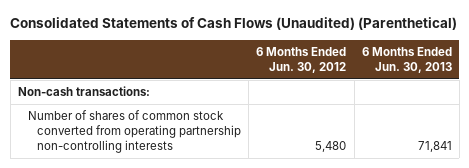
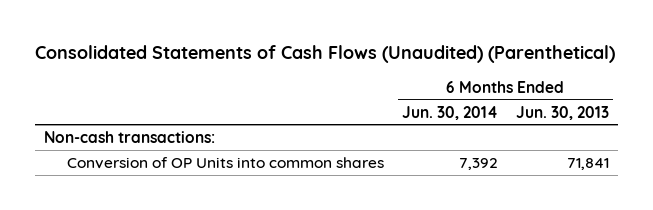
- | 6 Months Ended Jun. 30, 2012 | 6 Months Ended Jun. 30, 2013
+ | 6 Months Ended Jun. 30, 2014 | 6 Months Ended Jun. 30, 2013
- Number of shares of common stock converted from operating partnership non-controlling interests | 5,480 | 71,841
+ Conversion of OP Units into common shares | 7,392 | 71,841

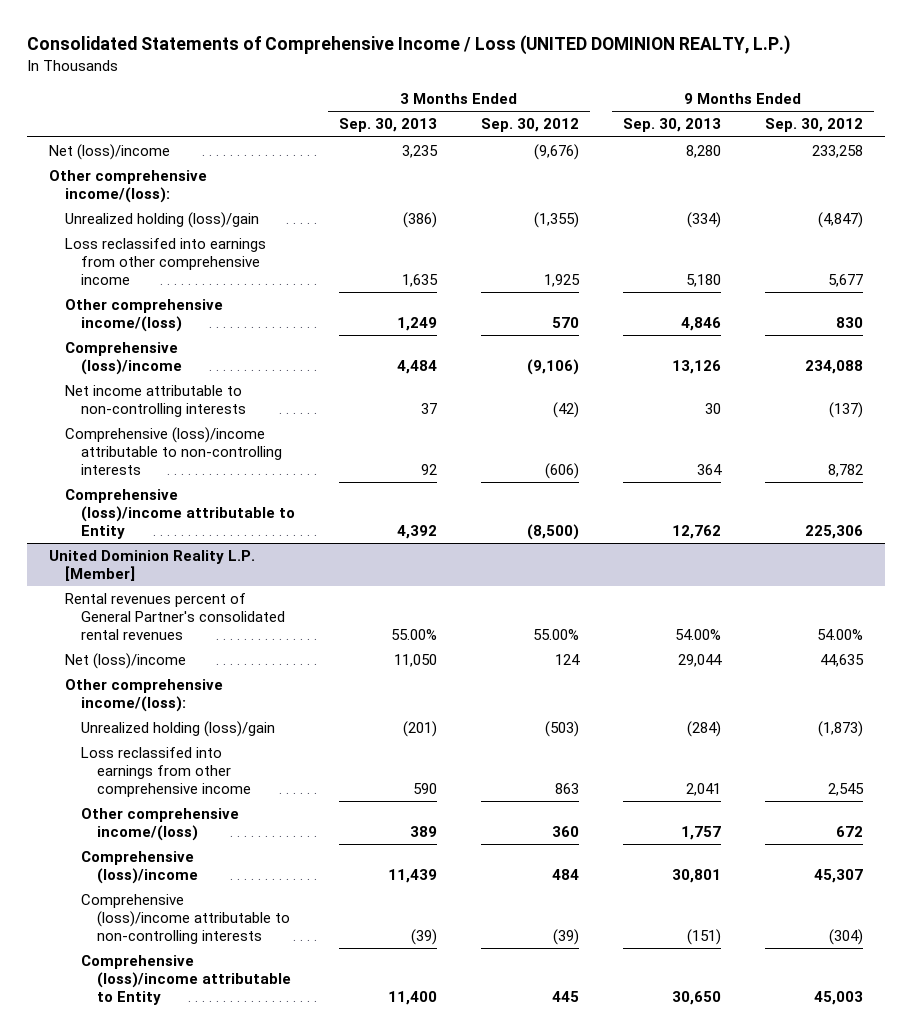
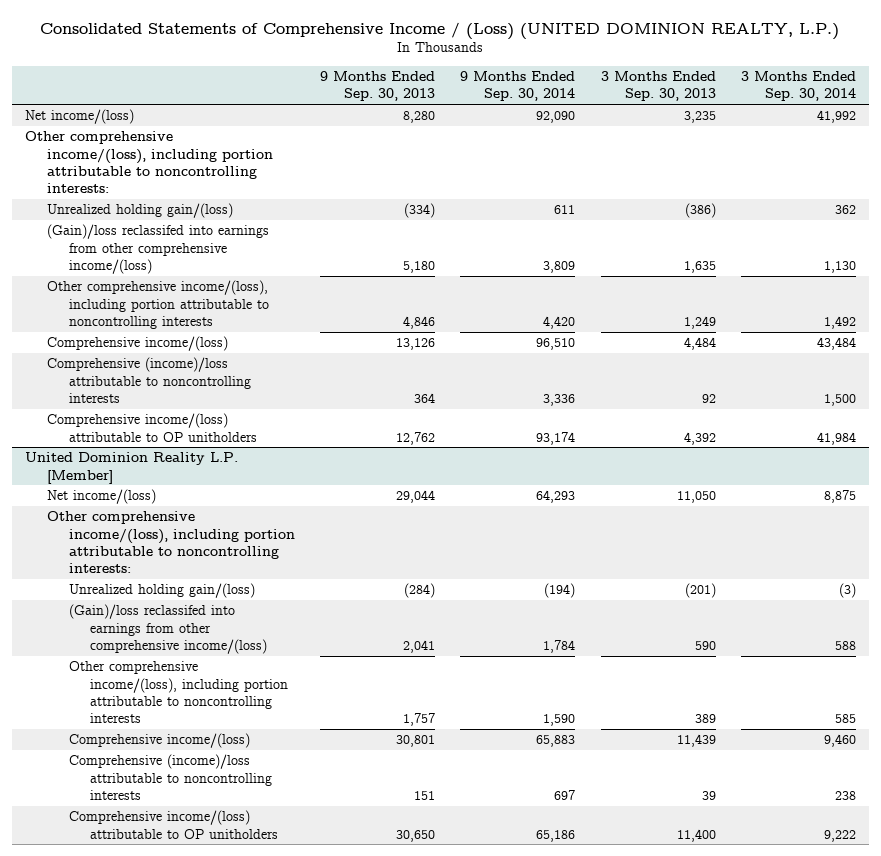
- Consolidated Statements of Comprehensive Income / Loss (UNITED DOMINION REALTY, L.P.)
+ Consolidated Statements of Comprehensive Income / (Loss) (UNITED DOMINION REALTY, L.P.)
- | 3 Months Ended Sep. 30, 2013 | 3 Months Ended Sep. 30, 2012 | 9 Months Ended Sep. 30, 2013 | 9 Months Ended Sep. 30, 2012
+ | 9 Months Ended Sep. 30, 2013 | 9 Months Ended Sep. 30, 2014 | 3 Months Ended Sep. 30, 2013 | 3 Months Ended Sep. 30, 2014
- Net (loss)/income | 3,235 | (9,676) | 8,280 | 233,258
- Other comprehensive income/(loss):
- Unrealized holding (loss)/gain | (386) | (1,355) | (334) | (4,847)
- Loss reclassifed into earnings from other comprehensive income | 1,635 | 1,925 | 5,180 | 5,677
- Other comprehensive income/(loss) | 1,249 | 570 | 4,846 | 830
- Comprehensive (loss)/income | 4,484 | (9,106) | 13,126 | 234,088
- Net income attributable to non-controlling interests | 37 | (42) | 30 | (137)
- Comprehensive (loss)/income attributable to non-controlling interests | 92 | (606) | 364 | 8,782
- Comprehensive (loss)/income attributable to Entity | 4,392 | (8,500) | 12,762 | 225,306
+ Net income/(loss) | 8,280 | 92,090 | 3,235 | 41,992
+ Other comprehensive income/(loss), including portion attributable to noncontrolling interests:
+ Unrealized holding gain/(loss) | (334) | 611 | (386) | 362
+ (Gain)/loss reclassifed into earnings from other comprehensive income/(loss) | 5,180 | 3,809 | 1,635 | 1,130
+ Other comprehensive income/(loss), including portion attributable to noncontrolling interests | 4,846 | 4,420 | 1,249 | 1,492
+ Comprehensive income/(loss) | 13,126 | 96,510 | 4,484 | 43,484
+ Comprehensive (income)/loss attributable to noncontrolling interests | 364 | 3,336 | 92 | 1,500
+ Comprehensive income/(loss) attributable to OP unitholders | 12,762 | 93,174 | 4,392 | 41,984
@ United Dominion Reality L.P. [Member]
- Rental revenues percent of General Partner's consolidated rental revenues | 55.00% | 55.00% | 54.00% | 54.00%
- Net (loss)/income | 11,050 | 124 | 29,044 | 44,635
- Other comprehensive income/(loss):
- Unrealized holding (loss)/gain | (201) | (503) | (284) | (1,873)
- Loss reclassifed into earnings from other comprehensive income | 590 | 863 | 2,041 | 2,545
- Other comprehensive income/(loss) | 389 | 360 | 1,757 | 672
- Comprehensive (loss)/income | 11,439 | 484 | 30,801 | 45,307
- Comprehensive (loss)/income attributable to non-controlling interests | (39) | (39) | (151) | (304)
- Comprehensive (loss)/income attributable to Entity | 11,400 | 445 | 30,650 | 45,003
+ Net income/(loss) | 29,044 | 64,293 | 11,050 | 8,875
+ Other comprehensive income/(loss), including portion attributable to noncontrolling interests:
+ Unrealized holding gain/(loss) | (284) | (194) | (201) | (3)
+ (Gain)/loss reclassifed into earnings from other comprehensive income/(loss) | 2,041 | 1,784 | 590 | 588
+ Other comprehensive income/(loss), including portion attributable to noncontrolling interests | 1,757 | 1,590 | 389 | 585
+ Comprehensive income/(loss) | 30,801 | 65,883 | 11,439 | 9,460
+ Comprehensive (income)/loss attributable to noncontrolling interests | 151 | 697 | 39 | 238
+ Comprehensive income/(loss) attributable to OP unitholders | 30,650 | 65,186 | 11,400 | 9,222

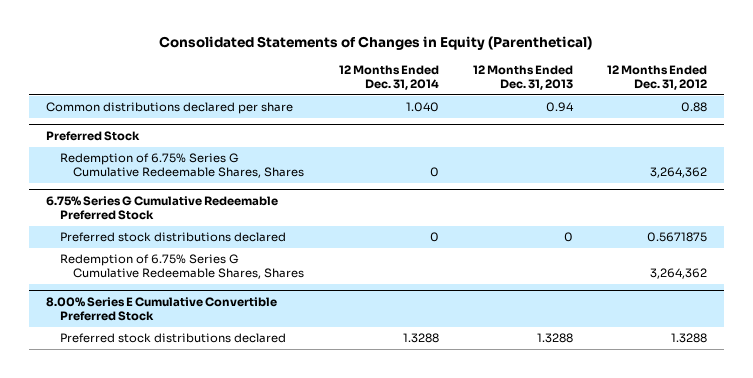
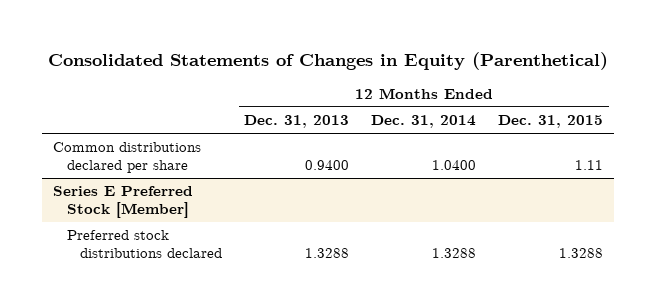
- | 12 Months Ended Dec. 31, 2014 | 12 Months Ended Dec. 31, 2013 | 12 Months Ended Dec. 31, 2012
+ | 12 Months Ended Dec. 31, 2013 | 12 Months Ended Dec. 31, 2014 | 12 Months Ended Dec. 31, 2015
- Common distributions declared per share | 1.040 | 0.94 | 0.88
- Preferred Stock
- Redemption of 6.75% Series G Cumulative Redeemable Shares, Shares | 0 | | 3,264,362
- 6.75% Series G Cumulative Redeemable Preferred Stock
- Preferred stock distributions declared | 0 | 0 | 0.5671875
- Redemption of 6.75% Series G Cumulative Redeemable Shares, Shares | | | 3,264,362
- 8.00% Series E Cumulative Convertible Preferred Stock
+ Common distributions declared per share | 0.9400 | 1.0400 | 1.11
+ Series E Preferred Stock [Member]

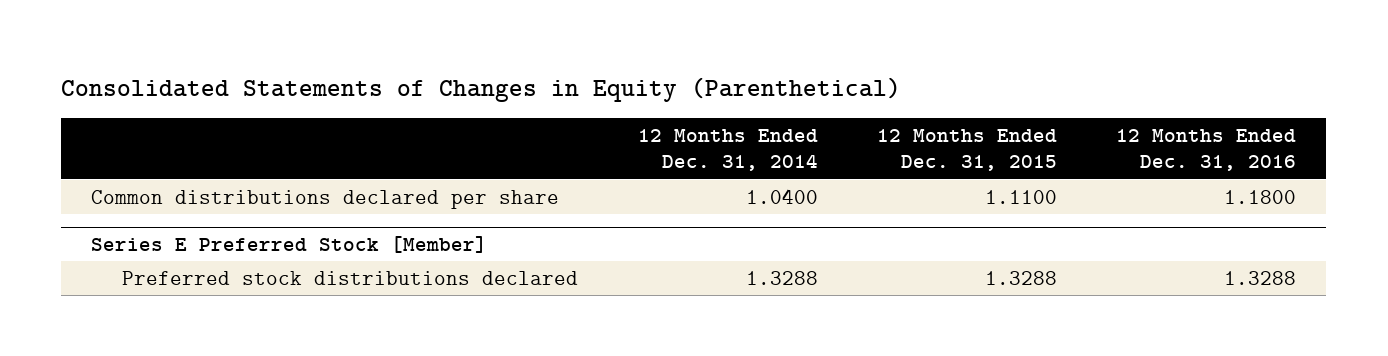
- | 12 Months Ended Dec. 31, 2013 | 12 Months Ended Dec. 31, 2014 | 12 Months Ended Dec. 31, 2015
+ | 12 Months Ended Dec. 31, 2014 | 12 Months Ended Dec. 31, 2015 | 12 Months Ended Dec. 31, 2016
- Common distributions declared per share | 0.9400 | 1.0400 | 1.11
+ Common distributions declared per share | 1.0400 | 1.1100 | 1.1800

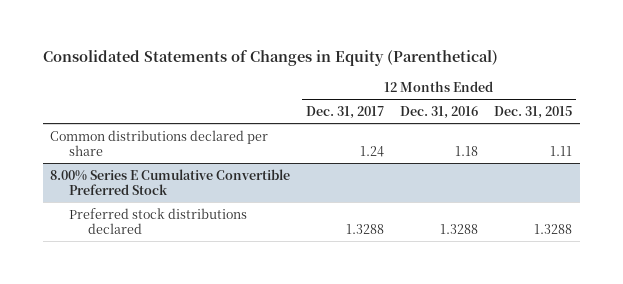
- | 12 Months Ended Dec. 31, 2014 | 12 Months Ended Dec. 31, 2015 | 12 Months Ended Dec. 31, 2016
+ | 12 Months Ended Dec. 31, 2017 | 12 Months Ended Dec. 31, 2016 | 12 Months Ended Dec. 31, 2015
- Common distributions declared per share | 1.0400 | 1.1100 | 1.1800
- Series E Preferred Stock [Member]
+ Common distributions declared per share | 1.24 | 1.18 | 1.11
+ 8.00% Series E Cumulative Convertible Preferred Stock

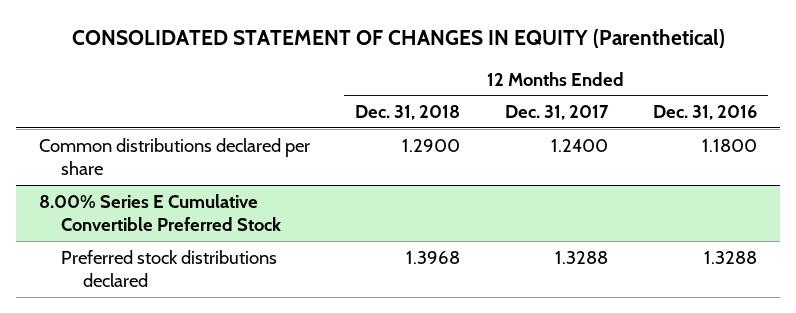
- Consolidated Statements of Changes in Equity (Parenthetical)
+ CONSOLIDATED STATEMENT OF CHANGES IN EQUITY (Parenthetical)
- | 12 Months Ended Dec. 31, 2017 | 12 Months Ended Dec. 31, 2016 | 12 Months Ended Dec. 31, 2015
+ | 12 Months Ended Dec. 31, 2018 | 12 Months Ended Dec. 31, 2017 | 12 Months Ended Dec. 31, 2016
- Common distributions declared per share | 1.24 | 1.18 | 1.11
+ Common distributions declared per share | 1.2900 | 1.2400 | 1.1800

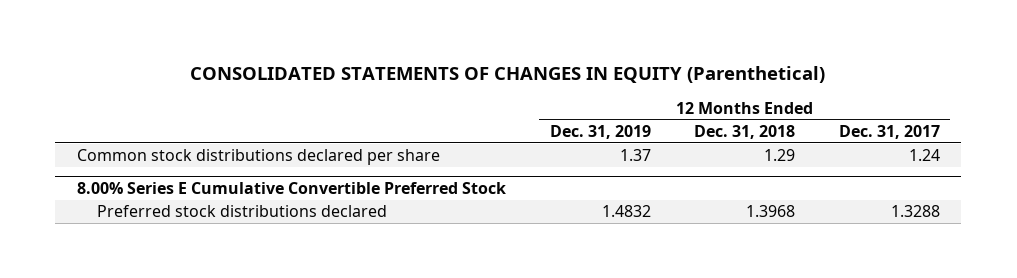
- CONSOLIDATED STATEMENT OF CHANGES IN EQUITY (Parenthetical)
+ CONSOLIDATED STATEMENTS OF CHANGES IN EQUITY (Parenthetical)
- | 12 Months Ended Dec. 31, 2018 | 12 Months Ended Dec. 31, 2017 | 12 Months Ended Dec. 31, 2016
+ | 12 Months Ended Dec. 31, 2019 | 12 Months Ended Dec. 31, 2018 | 12 Months Ended Dec. 31, 2017
- Common distributions declared per share | 1.2900 | 1.2400 | 1.1800
+ Common stock distributions declared per share | 1.37 | 1.29 | 1.24

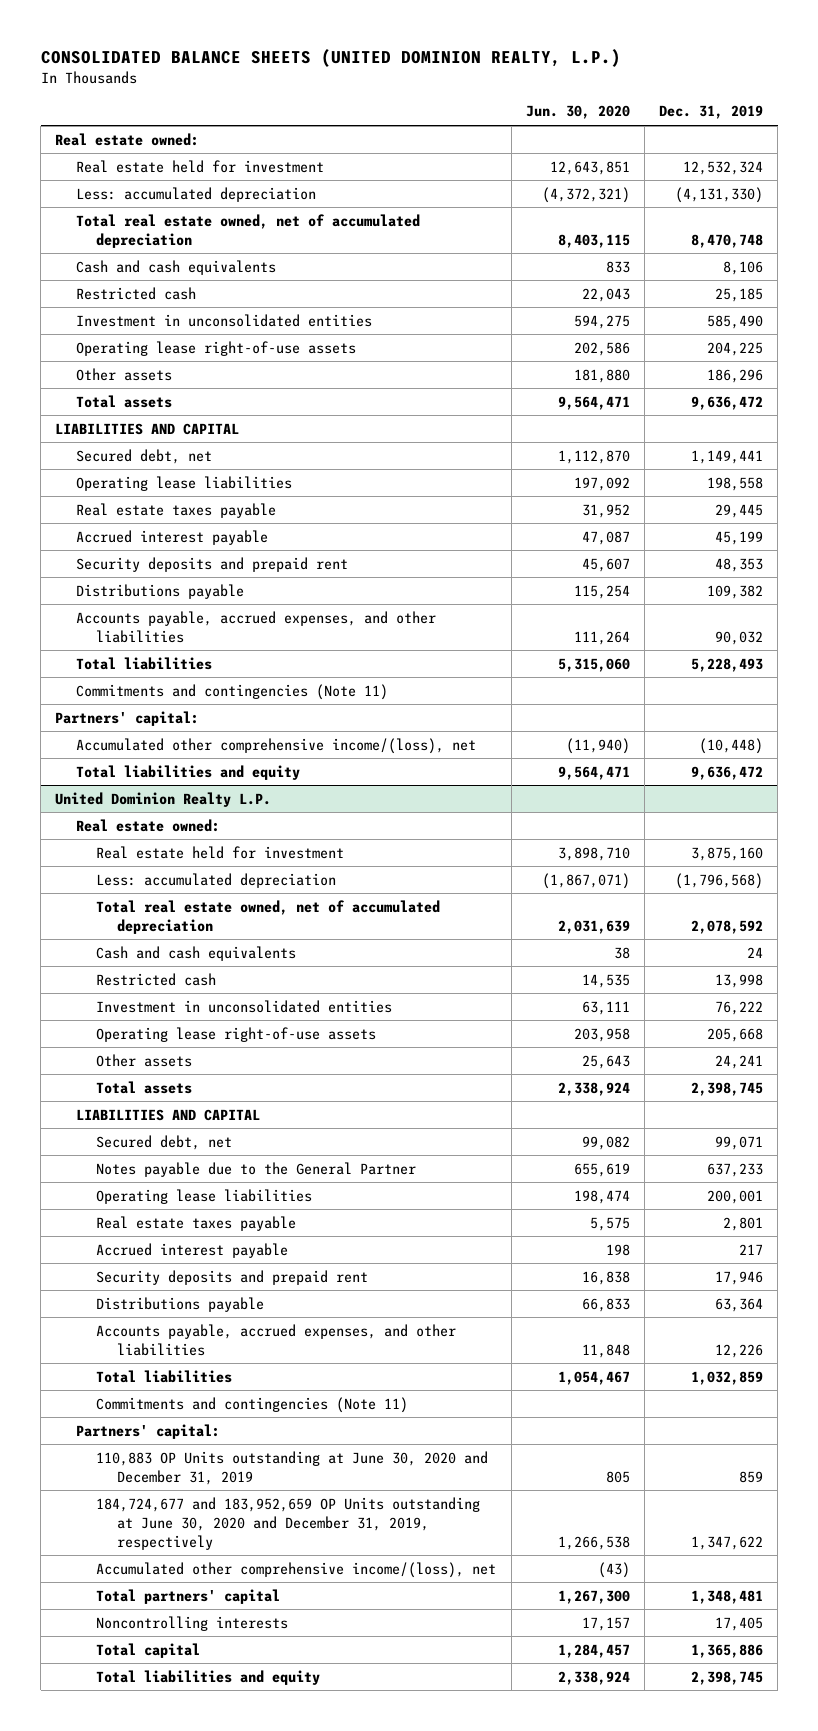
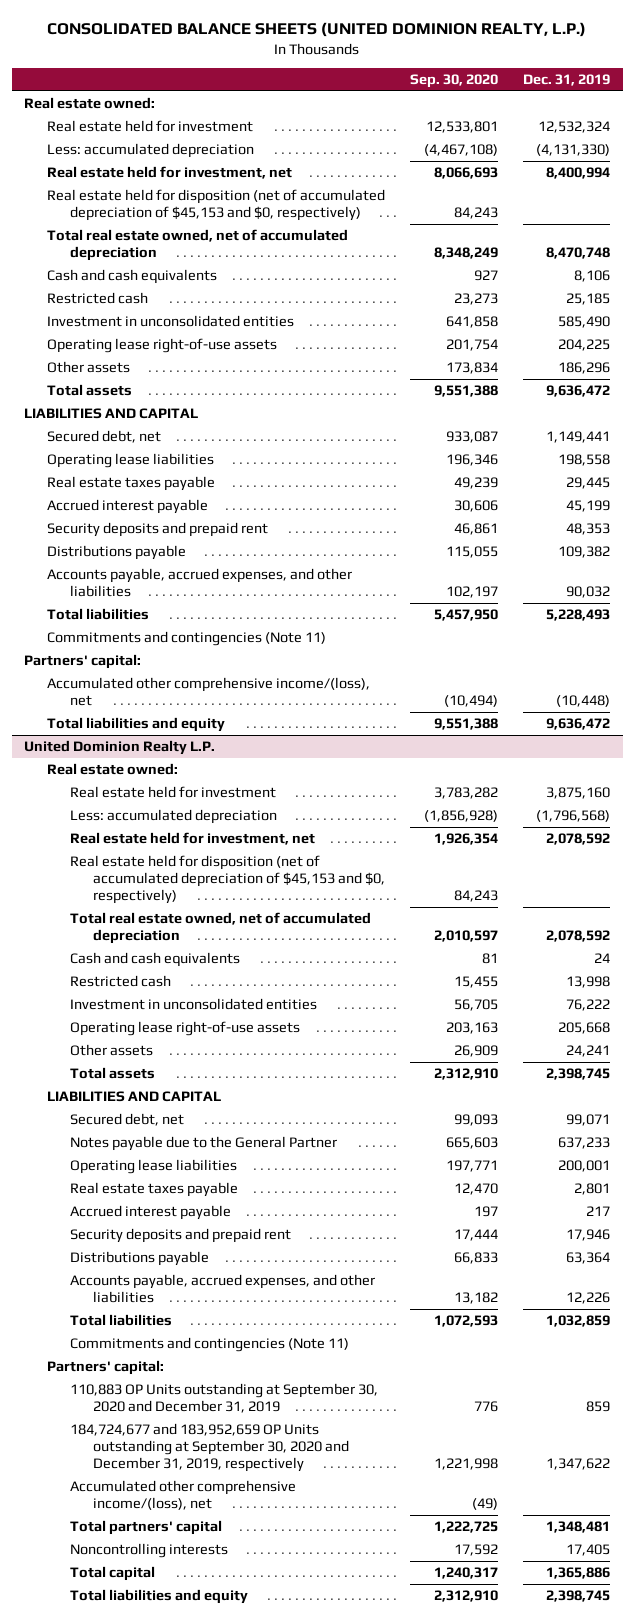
- | Jun. 30, 2020 | Dec. 31, 2019
+ | Sep. 30, 2020 | Dec. 31, 2019
+ Real estate held for investment, net | 8,066,693 | 8,400,994
+ Real estate held for disposition (net of accumulated depreciation of $45,153 and $0, respectively) | 84,243 |
@ United Dominion Realty L.P.
+ Real estate held for investment, net | 1,926,354 | 2,078,592
+ Real estate held for disposition (net of accumulated depreciation of $45,153 and $0, respectively) | 84,243 |
- 110,883 OP Units outstanding at June 30, 2020 and December 31, 2019 | 805 | 859
- 184,724,677 and 183,952,659 OP Units outstanding at June 30, 2020 and December 31, 2019, respectively | 1,266,538 | 1,347,622
+ 110,883 OP Units outstanding at September 30, 2020 and December 31, 2019 | 776 | 859
+ 184,724,677 and 183,952,659 OP Units outstanding at September 30, 2020 and December 31, 2019, respectively | 1,221,998 | 1,347,622

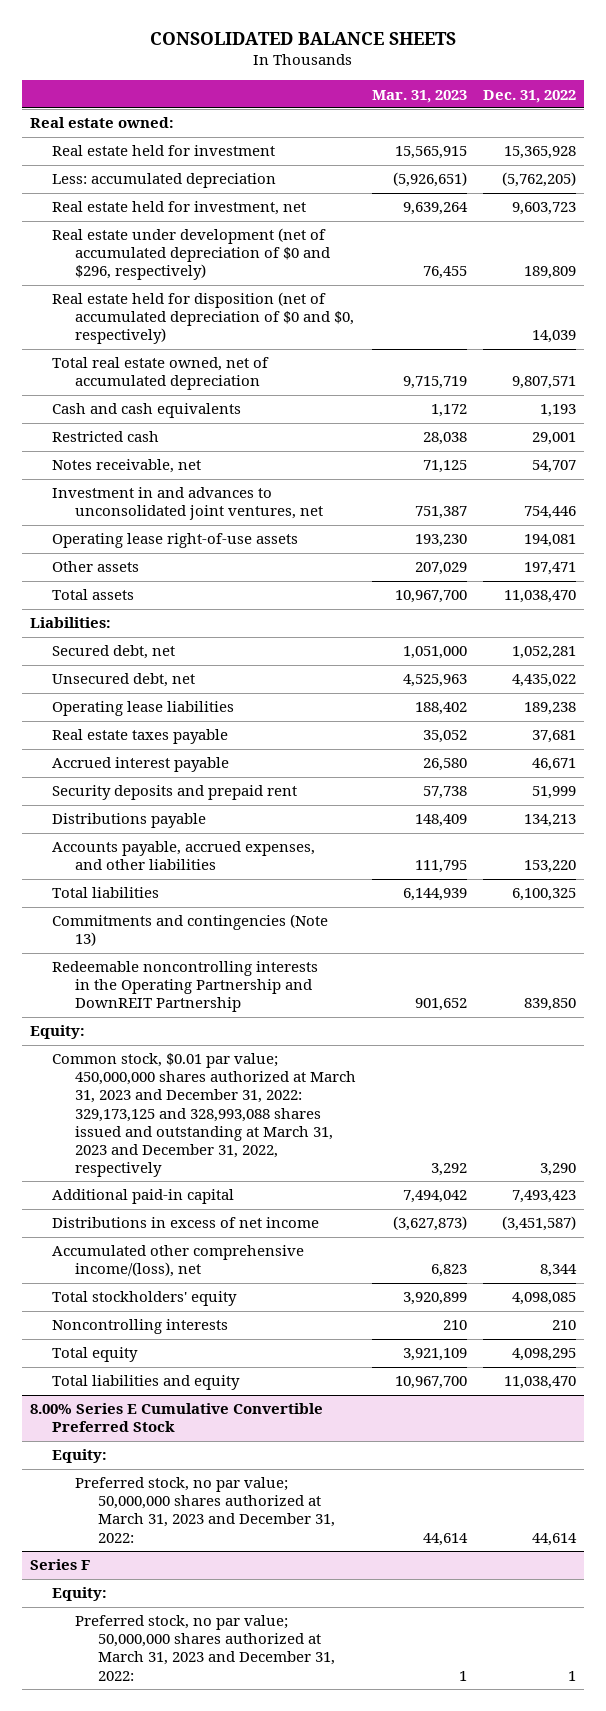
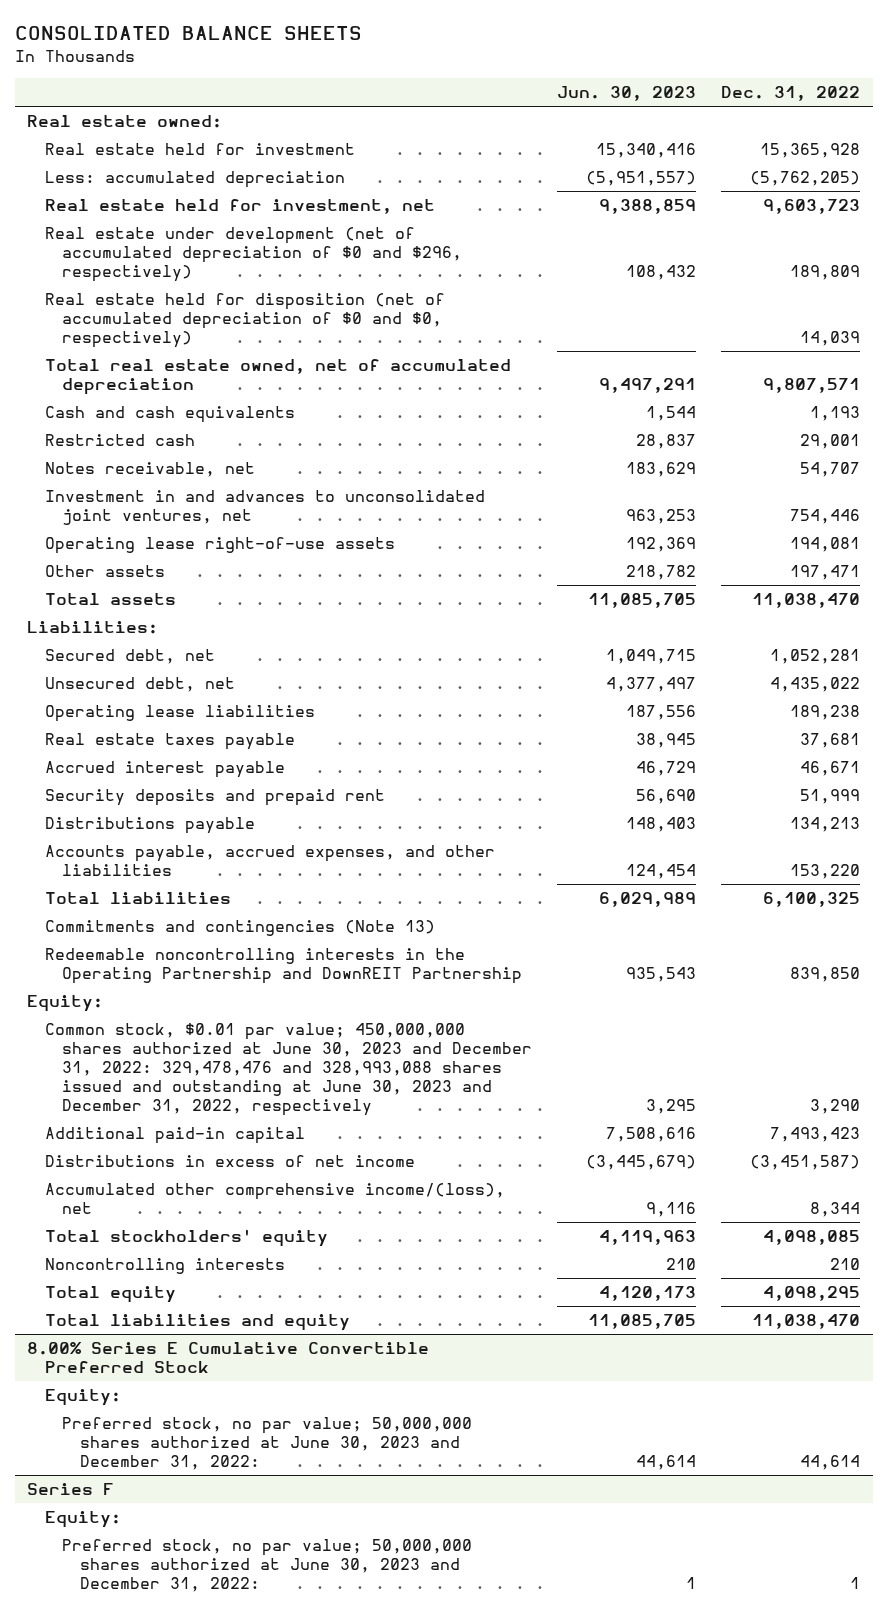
- | Mar. 31, 2023 | Dec. 31, 2022
+ | Jun. 30, 2023 | Dec. 31, 2022
- Common stock, $0.01 par value; 450,000,000 shares authorized at March 31, 2023 and December 31, 2022: 329,173,125 and 328,993,088 shares issued and outstanding at March 31, 2023 and December 31, 2022, respectively | 3,292 | 3,290
+ Common stock, $0.01 par value; 450,000,000 shares authorized at June 30, 2023 and December 31, 2022: 329,478,476 and 328,993,088 shares issued and outstanding at June 30, 2023 and December 31, 2022, respectively | 3,295 | 3,290
@ 8.00% Series E Cumulative Convertible Preferred Stock
- Preferred stock, no par value; 50,000,000 shares authorized at March 31, 2023 and December 31, 2022: | 44,614 | 44,614
+ Preferred stock, no par value; 50,000,000 shares authorized at June 30, 2023 and December 31, 2022: | 44,614 | 44,614
@ Series F
- Preferred stock, no par value; 50,000,000 shares authorized at March 31, 2023 and December 31, 2022: | 1 | 1
+ Preferred stock, no par value; 50,000,000 shares authorized at June 30, 2023 and December 31, 2022: | 1 | 1

